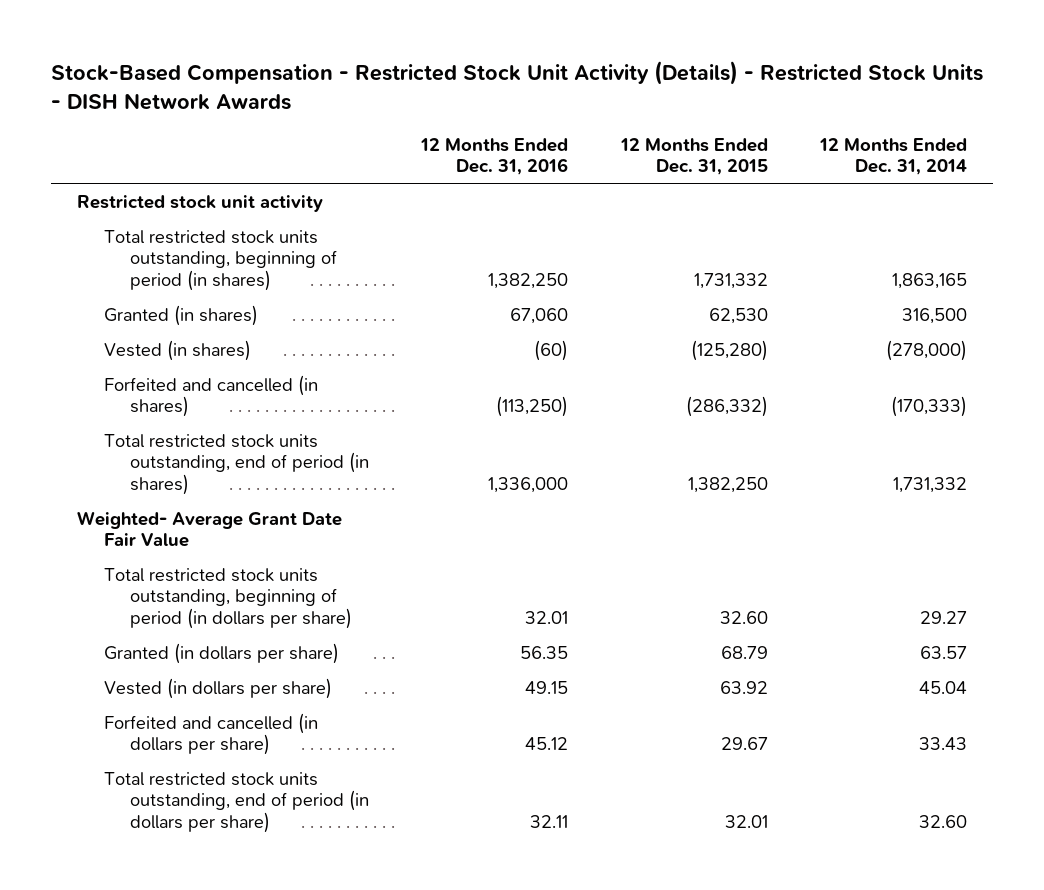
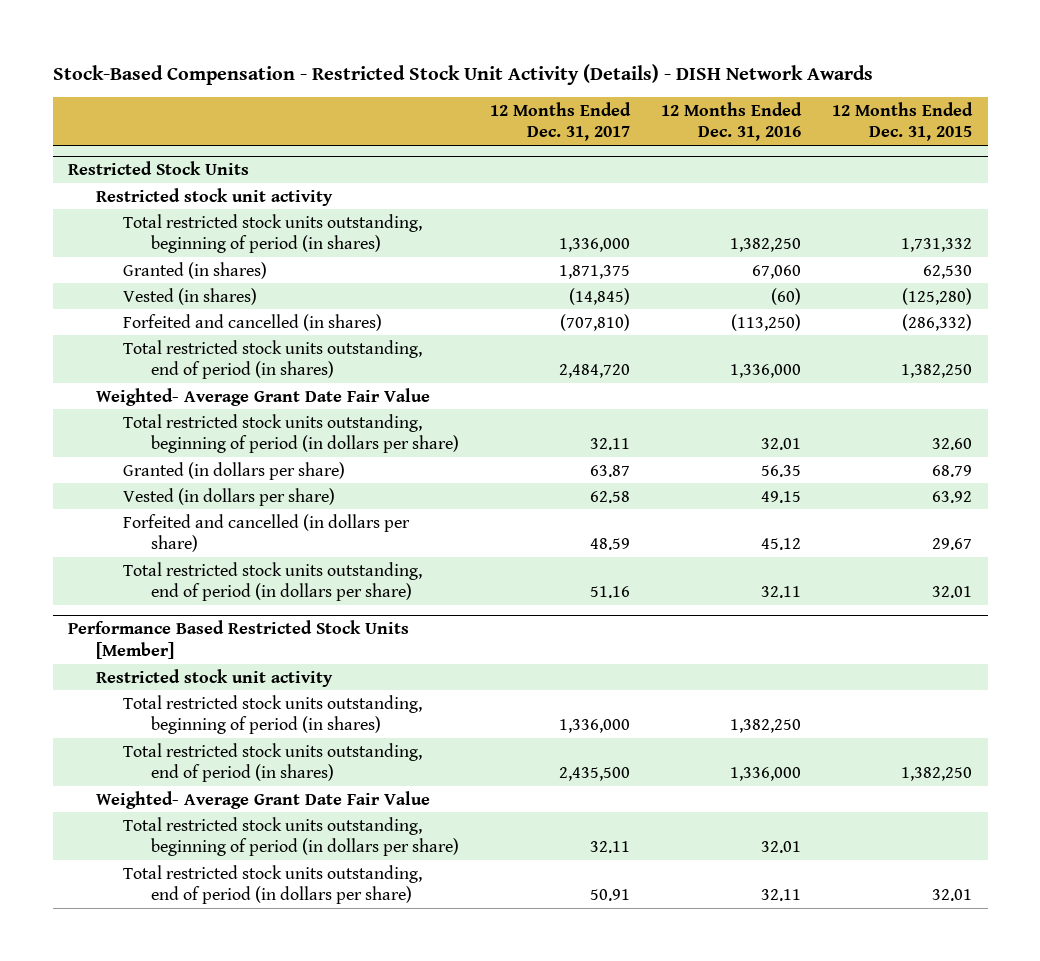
- Stock-Based Compensation - Restricted Stock Unit Activity (Details) - Restricted Stock Units - DISH Network Awards
+ Stock-Based Compensation - Restricted Stock Unit Activity (Details) - DISH Network Awards
- | 12 Months Ended Dec. 31, 2016 | 12 Months Ended Dec. 31, 2015 | 12 Months Ended Dec. 31, 2014
+ | 12 Months Ended Dec. 31, 2017 | 12 Months Ended Dec. 31, 2016 | 12 Months Ended Dec. 31, 2015
+ Restricted Stock Units
+ Performance Based Restricted Stock Units [Member]
+ Restricted stock unit activity
+ Total restricted stock units outstanding, beginning of period (in shares) | 1,336,000 | 1,382,250 |
+ Total restricted stock units outstanding, end of period (in shares) | 2,435,500 | 1,336,000 | 1,382,250
+ Weighted- Average Grant Date Fair Value
+ Total restricted stock units outstanding, beginning of period (in dollars per share) | 32.11 | 32.01 |
+ Total restricted stock units outstanding, end of period (in dollars per share) | 50.91 | 32.11 | 32.01

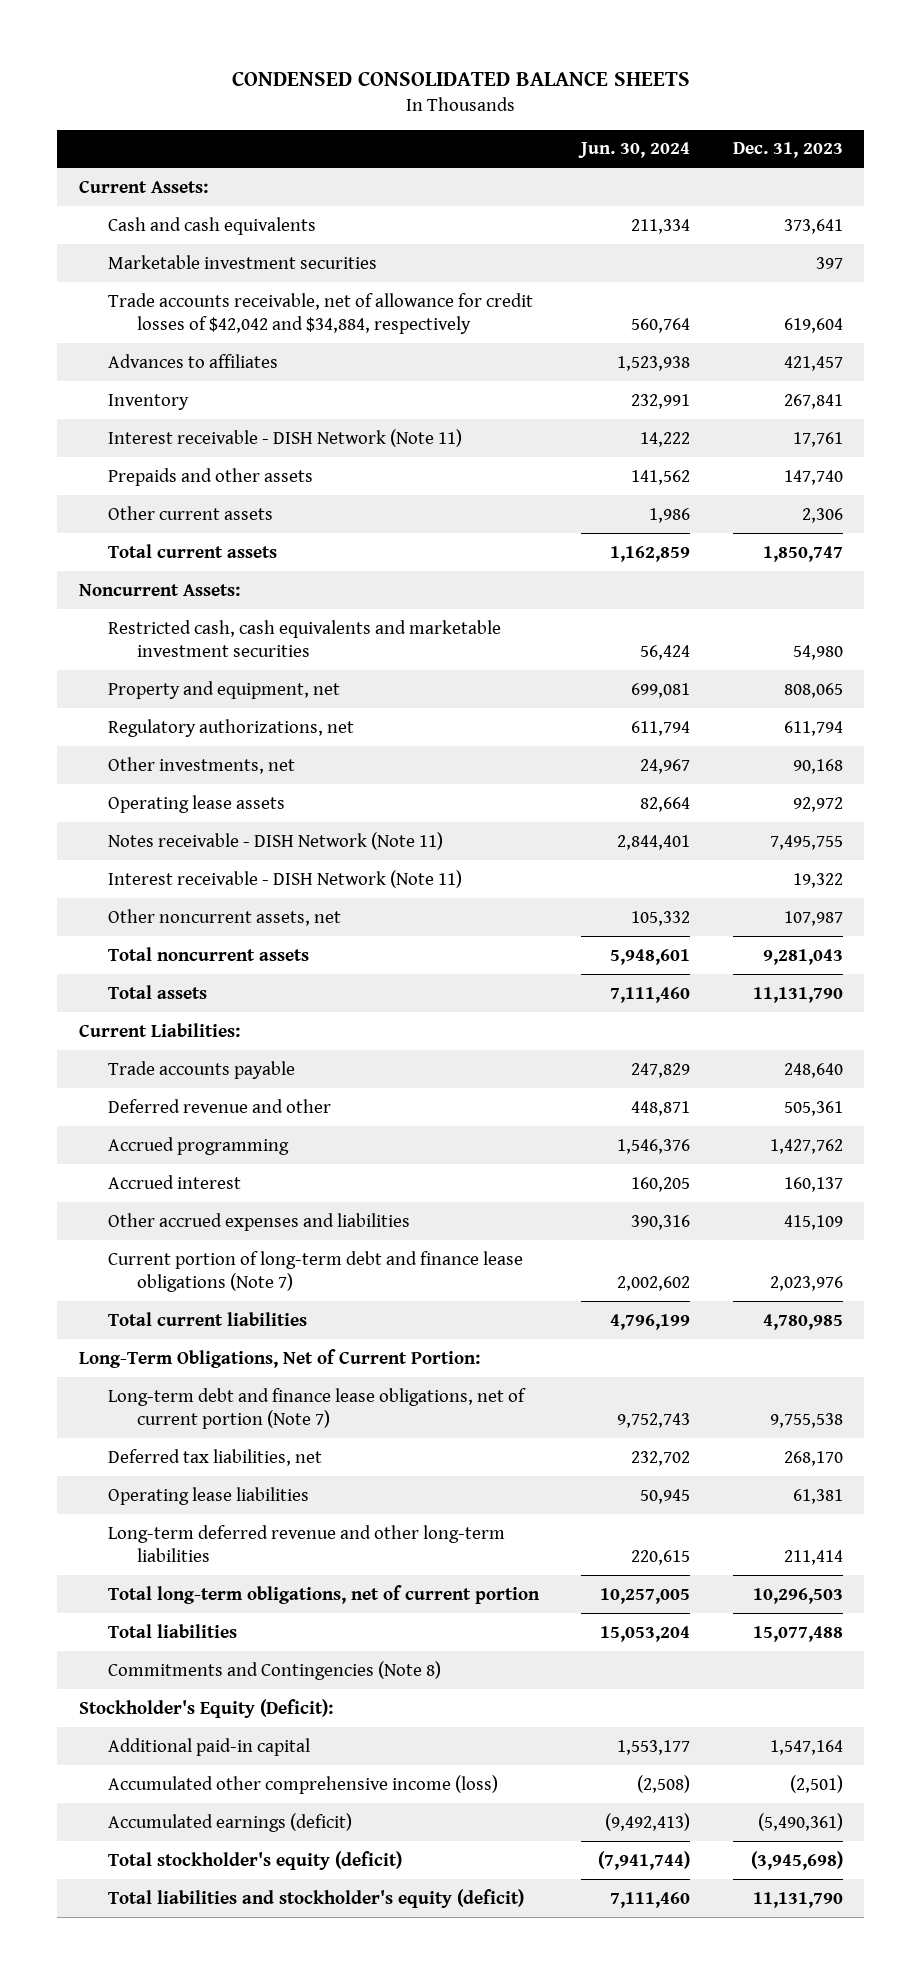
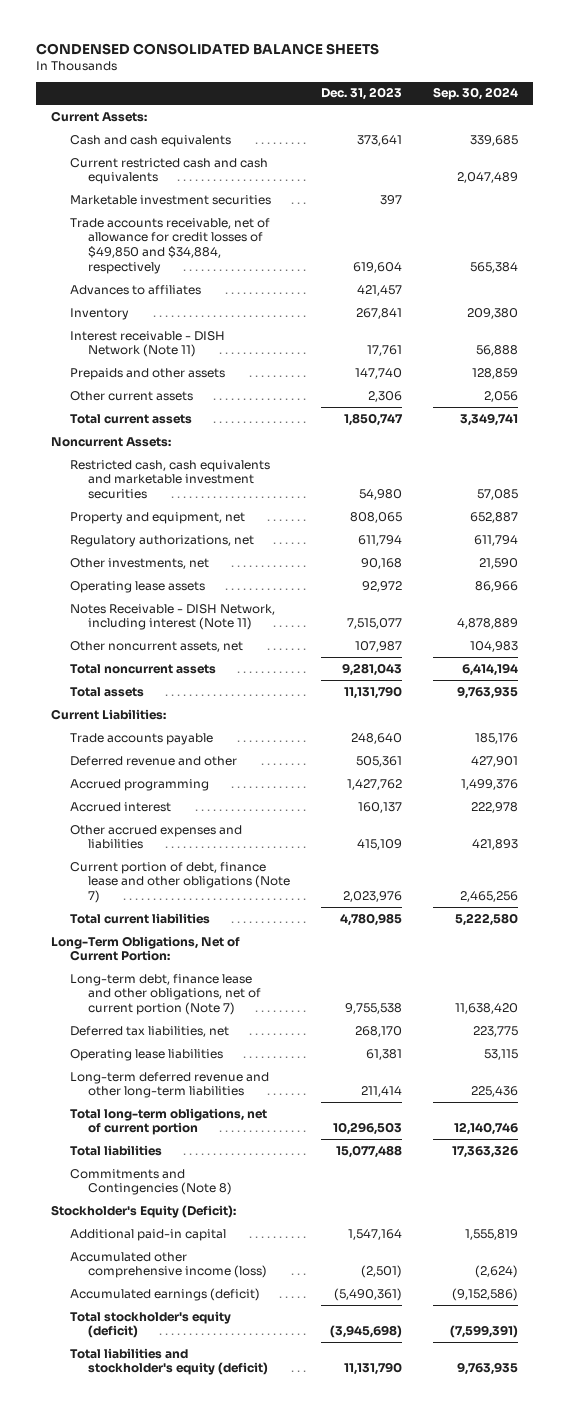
- | Jun. 30, 2024 | Dec. 31, 2023
+ | Dec. 31, 2023 | Sep. 30, 2024
+ Current restricted cash and cash equivalents | | 2,047,489
- Trade accounts receivable, net of allowance for credit losses of $42,042 and $34,884, respectively | 560,764 | 619,604
+ Trade accounts receivable, net of allowance for credit losses of $49,850 and $34,884, respectively | 619,604 | 565,384
- Notes receivable - DISH Network (Note 11) | 2,844,401 | 7,495,755
- Interest receivable - DISH Network (Note 11) | | 19,322
+ Notes Receivable - DISH Network, including interest (Note 11) | 7,515,077 | 4,878,889
- Current portion of long-term debt and finance lease obligations (Note 7) | 2,002,602 | 2,023,976
+ Current portion of debt, finance lease and other obligations (Note 7) | 2,023,976 | 2,465,256
- Long-term debt and finance lease obligations, net of current portion (Note 7) | 9,752,743 | 9,755,538
+ Long-term debt, finance lease and other obligations, net of current portion (Note 7) | 9,755,538 | 11,638,420

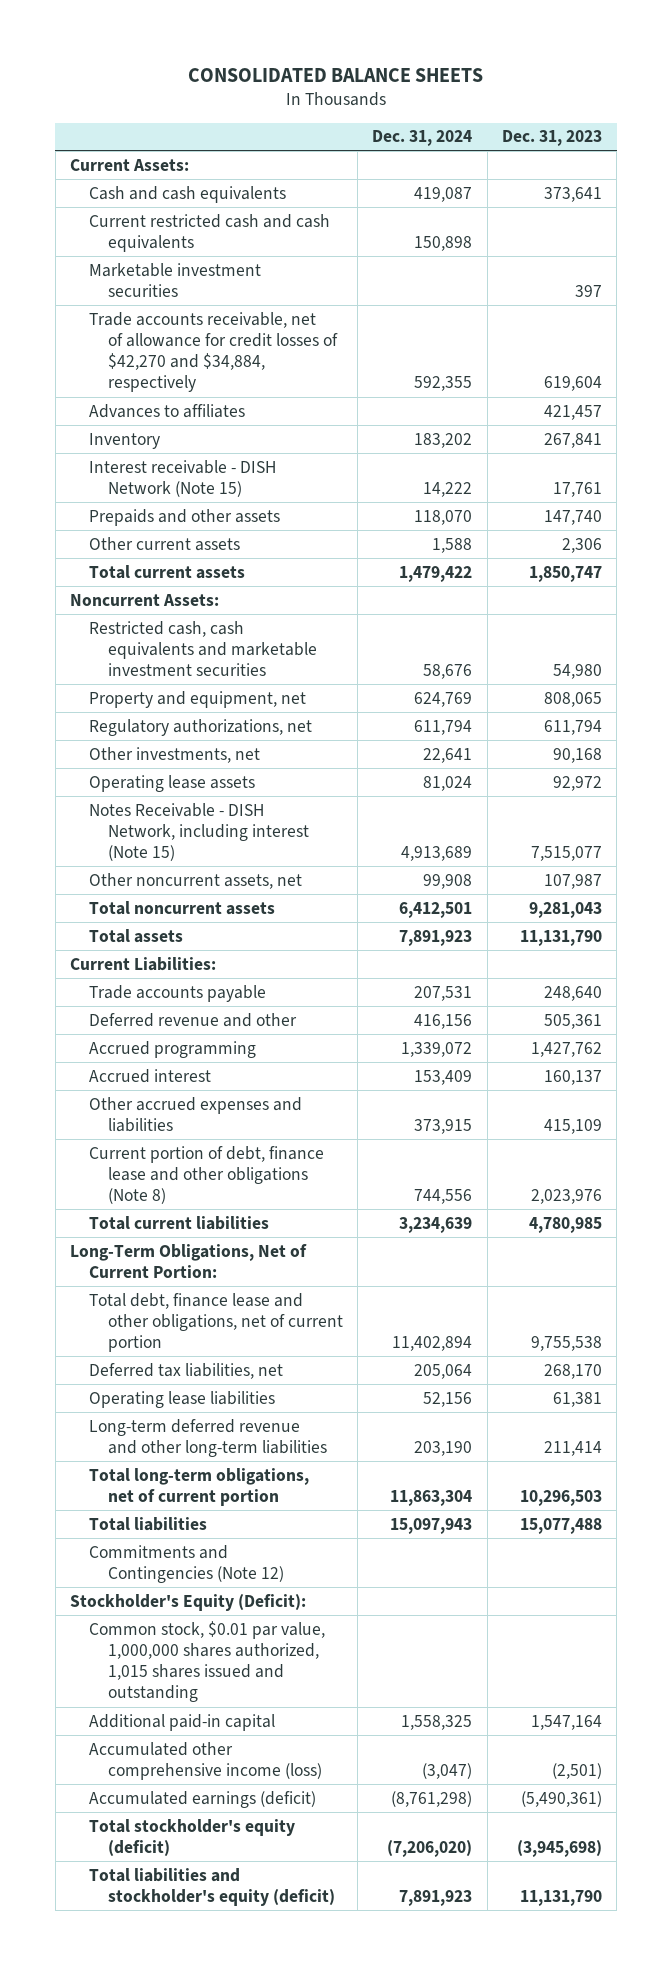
- CONDENSED CONSOLIDATED BALANCE SHEETS
+ CONSOLIDATED BALANCE SHEETS
- | Dec. 31, 2023 | Sep. 30, 2024
+ | Dec. 31, 2024 | Dec. 31, 2023
- Trade accounts receivable, net of allowance for credit losses of $49,850 and $34,884, respectively | 619,604 | 565,384
+ Trade accounts receivable, net of allowance for credit losses of $42,270 and $34,884, respectively | 592,355 | 619,604
- Interest receivable - DISH Network (Note 11) | 17,761 | 56,888
+ Interest receivable - DISH Network (Note 15) | 14,222 | 17,761
- Notes Receivable - DISH Network, including interest (Note 11) | 7,515,077 | 4,878,889
+ Notes Receivable - DISH Network, including interest (Note 15) | 4,913,689 | 7,515,077
- Current portion of debt, finance lease and other obligations (Note 7) | 2,023,976 | 2,465,256
+ Current portion of debt, finance lease and other obligations (Note 8) | 744,556 | 2,023,976
- Long-term debt, finance lease and other obligations, net of current portion (Note 7) | 9,755,538 | 11,638,420
+ Total debt, finance lease and other obligations, net of current portion | 11,402,894 | 9,755,538
- Commitments and Contingencies (Note 8)
+ Commitments and Contingencies (Note 12)
+ Common stock, $0.01 par value, 1,000,000 shares authorized, 1,015 shares issued and outstanding

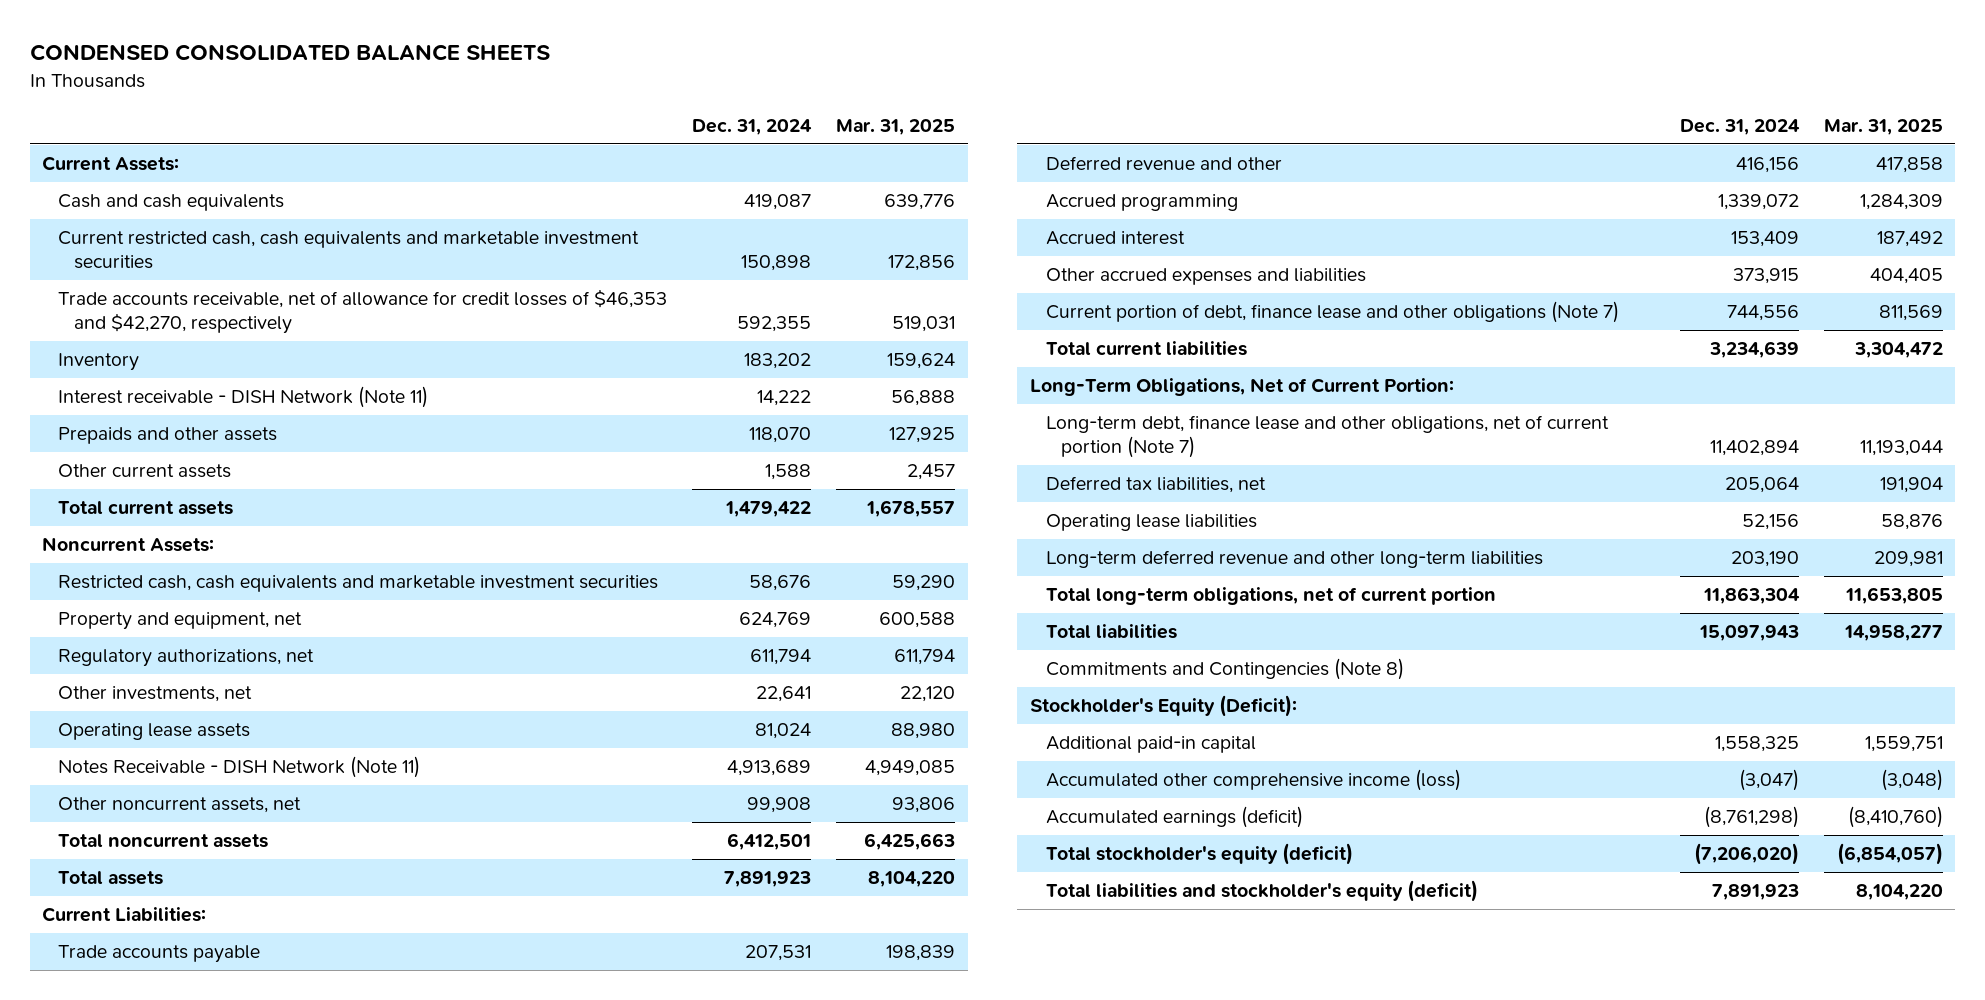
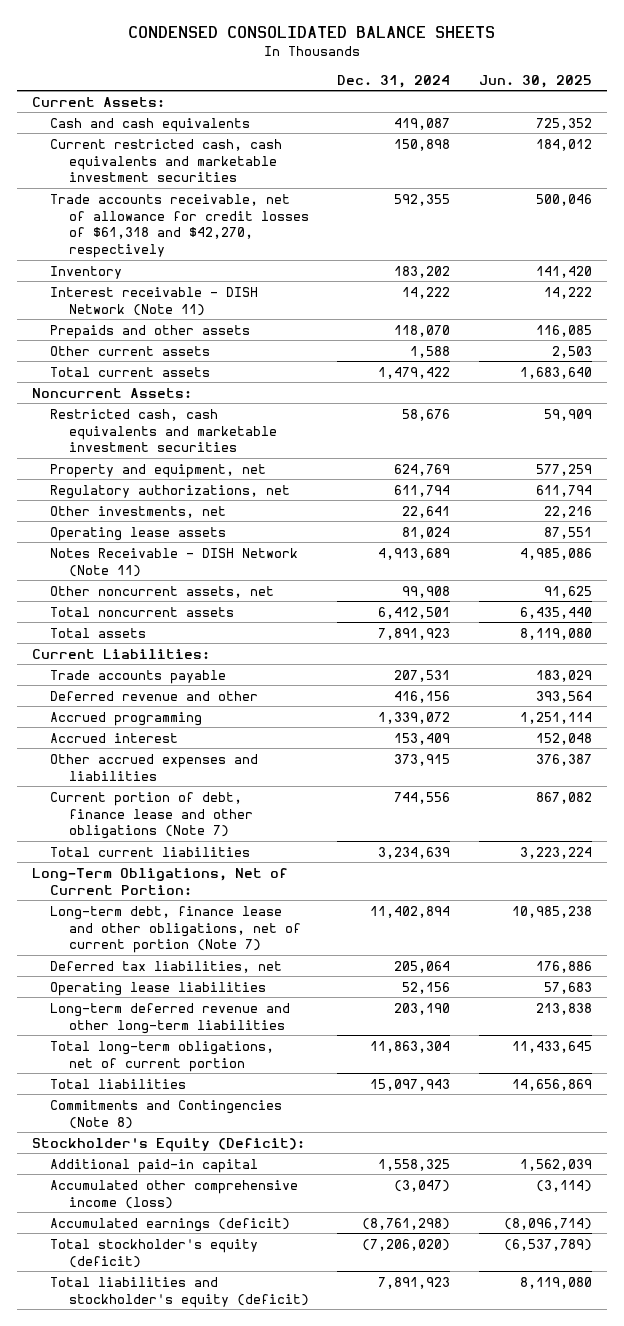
- | Dec. 31, 2024 | Mar. 31, 2025
+ | Dec. 31, 2024 | Jun. 30, 2025
- Trade accounts receivable, net of allowance for credit losses of $46,353 and $42,270, respectively | 592,355 | 519,031
+ Trade accounts receivable, net of allowance for credit losses of $61,318 and $42,270, respectively | 592,355 | 500,046

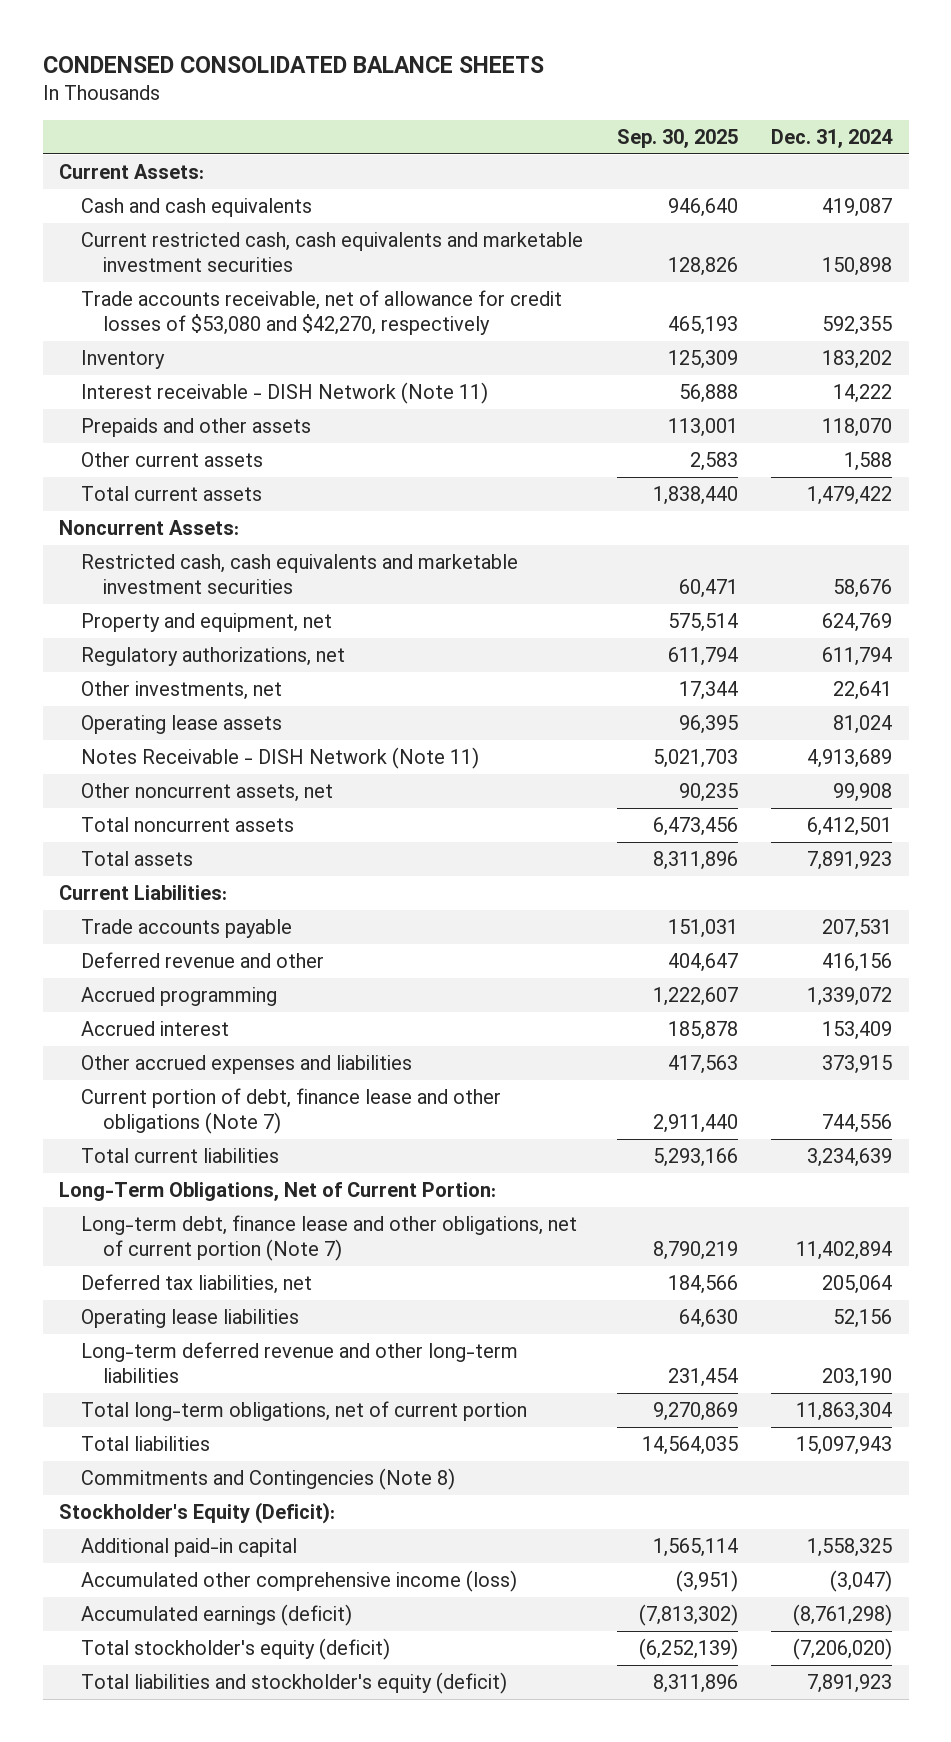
- | Dec. 31, 2024 | Jun. 30, 2025
+ | Sep. 30, 2025 | Dec. 31, 2024
- Trade accounts receivable, net of allowance for credit losses of $61,318 and $42,270, respectively | 592,355 | 500,046
+ Trade accounts receivable, net of allowance for credit losses of $53,080 and $42,270, respectively | 465,193 | 592,355

